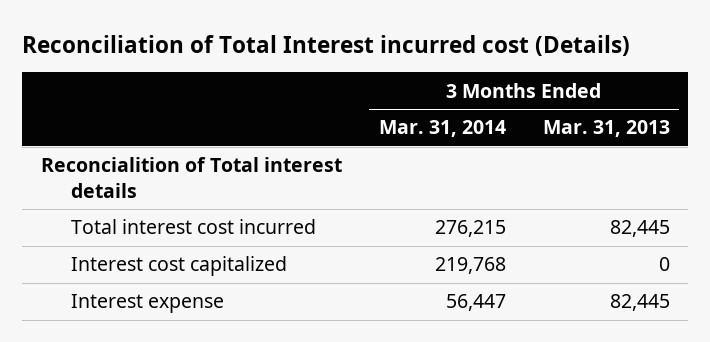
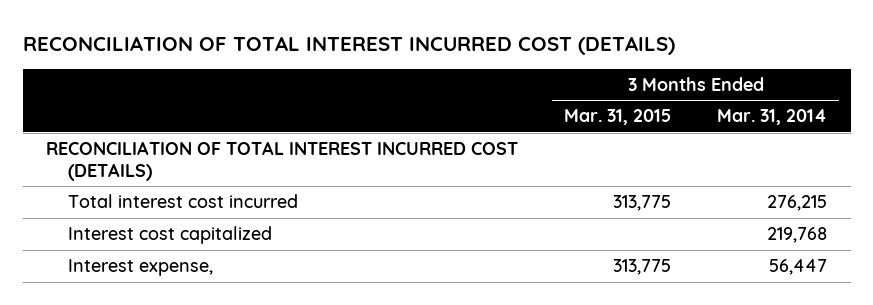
- Reconciliation of Total Interest incurred cost (Details)
+ RECONCILIATION OF TOTAL INTEREST INCURRED COST (DETAILS)
- | 3 Months Ended Mar. 31, 2014 | 3 Months Ended Mar. 31, 2013
+ | 3 Months Ended Mar. 31, 2015 | 3 Months Ended Mar. 31, 2014
- Reconcialition of Total interest details
+ RECONCILIATION OF TOTAL INTEREST INCURRED COST (DETAILS)
- Interest expense | 56,447 | 82,445
+ Interest expense, | 313,775 | 56,447

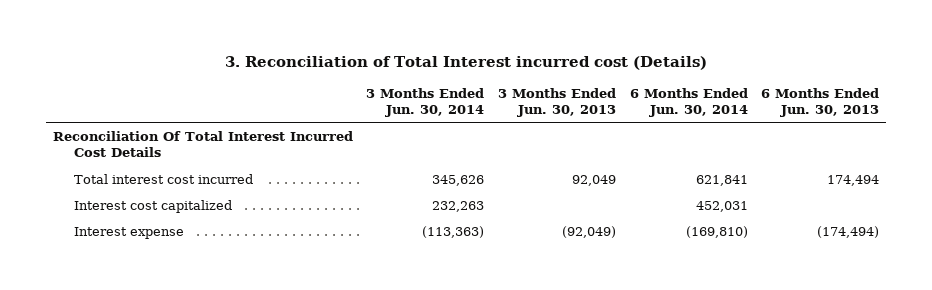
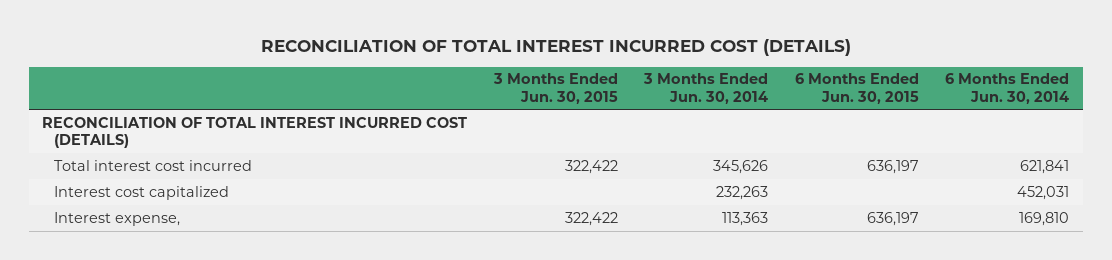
- 3. Reconciliation of Total Interest incurred cost (Details)
+ RECONCILIATION OF TOTAL INTEREST INCURRED COST (DETAILS)
- | 3 Months Ended Jun. 30, 2014 | 3 Months Ended Jun. 30, 2013 | 6 Months Ended Jun. 30, 2014 | 6 Months Ended Jun. 30, 2013
+ | 3 Months Ended Jun. 30, 2015 | 3 Months Ended Jun. 30, 2014 | 6 Months Ended Jun. 30, 2015 | 6 Months Ended Jun. 30, 2014
- Reconciliation Of Total Interest Incurred Cost Details
+ RECONCILIATION OF TOTAL INTEREST INCURRED COST (DETAILS)
- Interest expense | (113,363) | (92,049) | (169,810) | (174,494)
+ Interest expense, | 322,422 | 113,363 | 636,197 | 169,810

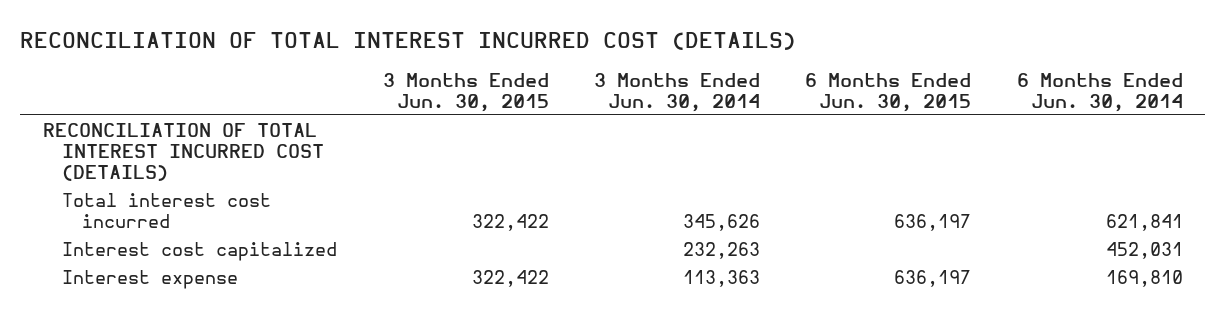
- Interest expense, | 322,422 | 113,363 | 636,197 | 169,810
+ Interest expense | 322,422 | 113,363 | 636,197 | 169,810

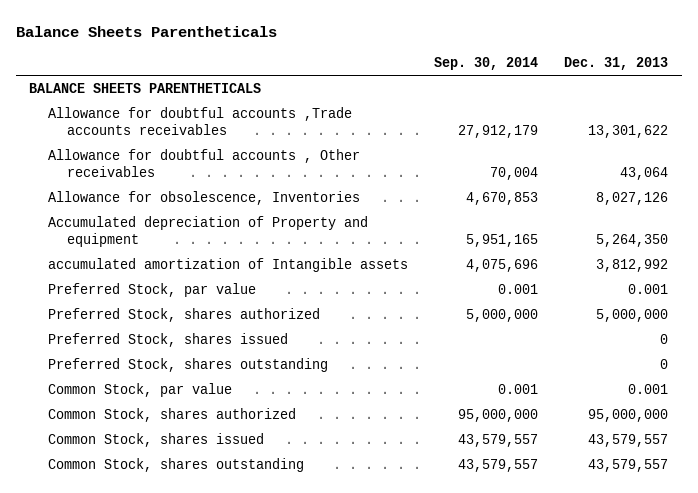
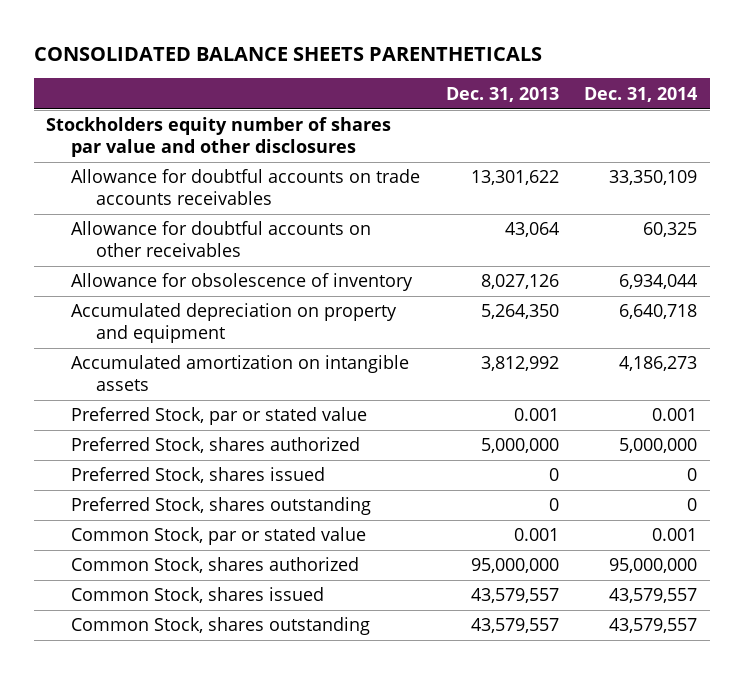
- Balance Sheets Parentheticals
+ CONSOLIDATED BALANCE SHEETS PARENTHETICALS
- | Sep. 30, 2014 | Dec. 31, 2013
+ | Dec. 31, 2013 | Dec. 31, 2014
- BALANCE SHEETS PARENTHETICALS
- Allowance for doubtful accounts ,Trade accounts receivables | 27,912,179 | 13,301,622
- Allowance for doubtful accounts , Other receivables | 70,004 | 43,064
- Allowance for obsolescence, Inventories | 4,670,853 | 8,027,126
- Accumulated depreciation of Property and equipment | 5,951,165 | 5,264,350
- accumulated amortization of Intangible assets | 4,075,696 | 3,812,992
- Preferred Stock, par value | 0.001 | 0.001
+ Stockholders equity number of shares par value and other disclosures
+ Allowance for doubtful accounts on trade accounts receivables | 13,301,622 | 33,350,109
+ Allowance for doubtful accounts on other receivables | 43,064 | 60,325
+ Allowance for obsolescence of inventory | 8,027,126 | 6,934,044
+ Accumulated depreciation on property and equipment | 5,264,350 | 6,640,718
+ Accumulated amortization on intangible assets | 3,812,992 | 4,186,273
+ Preferred Stock, par or stated value | 0.001 | 0.001
- Common Stock, par value | 0.001 | 0.001
+ Common Stock, par or stated value | 0.001 | 0.001

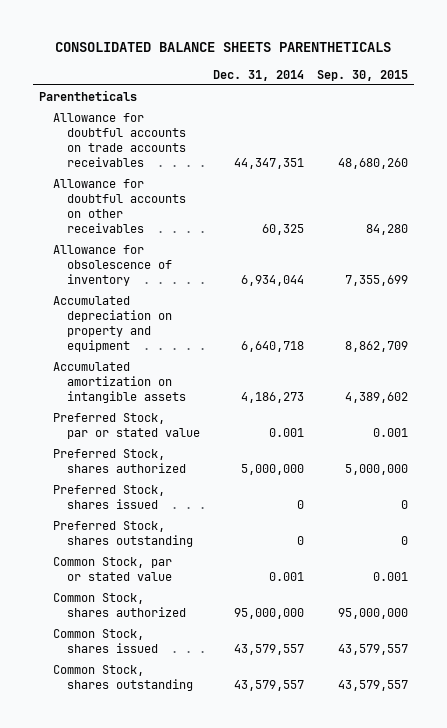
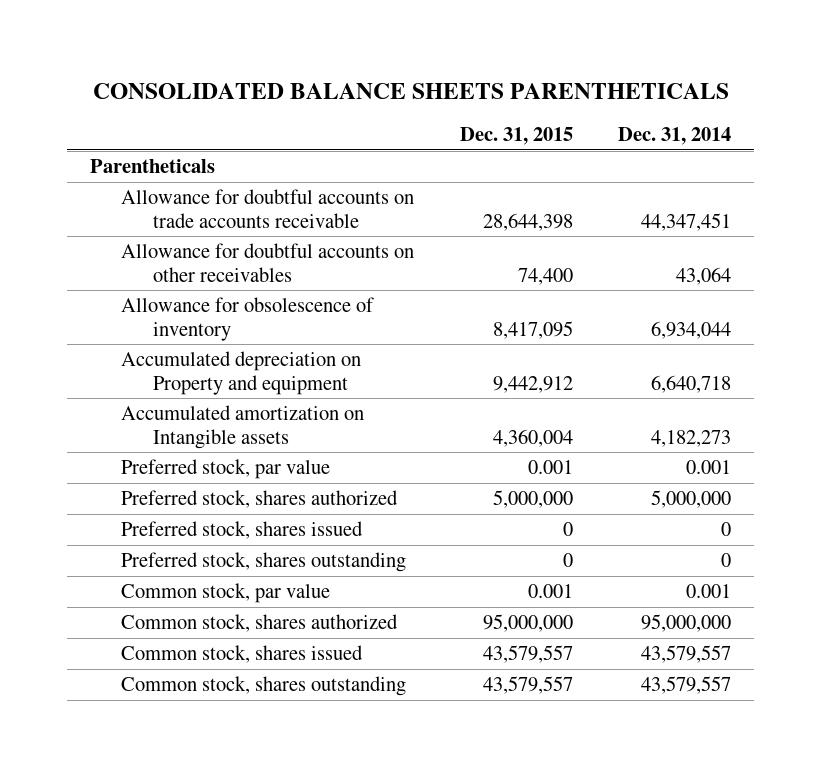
- | Dec. 31, 2014 | Sep. 30, 2015
+ | Dec. 31, 2015 | Dec. 31, 2014
- Allowance for doubtful accounts on trade accounts receivables | 44,347,351 | 48,680,260
- Allowance for doubtful accounts on other receivables | 60,325 | 84,280
+ Allowance for doubtful accounts on trade accounts receivable | 28,644,398 | 44,347,451
+ Allowance for doubtful accounts on other receivables | 74,400 | 43,064
- Accumulated depreciation on property and equipment | 6,640,718 | 8,862,709
- Accumulated amortization on intangible assets | 4,186,273 | 4,389,602
- Preferred Stock, par or stated value | 0.001 | 0.001
- Preferred Stock, shares authorized | 5,000,000 | 5,000,000
- Preferred Stock, shares issued | 0 | 0
- Preferred Stock, shares outstanding | 0 | 0
- Common Stock, par or stated value | 0.001 | 0.001
- Common Stock, shares authorized | 95,000,000 | 95,000,000
- Common Stock, shares issued | 43,579,557 | 43,579,557
- Common Stock, shares outstanding | 43,579,557 | 43,579,557
+ Accumulated depreciation on Property and equipment | 9,442,912 | 6,640,718
+ Accumulated amortization on Intangible assets | 4,360,004 | 4,182,273
+ Preferred stock, par value | 0.001 | 0.001
+ Preferred stock, shares authorized | 5,000,000 | 5,000,000
+ Preferred stock, shares issued | 0 | 0
+ Preferred stock, shares outstanding | 0 | 0
+ Common stock, par value | 0.001 | 0.001
+ Common stock, shares authorized | 95,000,000 | 95,000,000
+ Common stock, shares issued | 43,579,557 | 43,579,557
+ Common stock, shares outstanding | 43,579,557 | 43,579,557

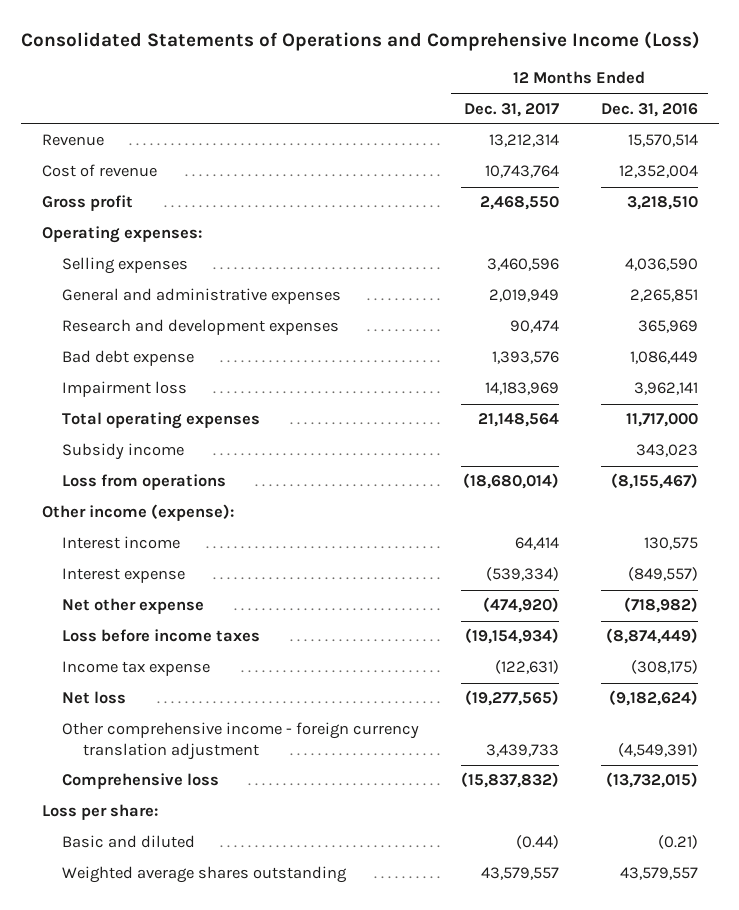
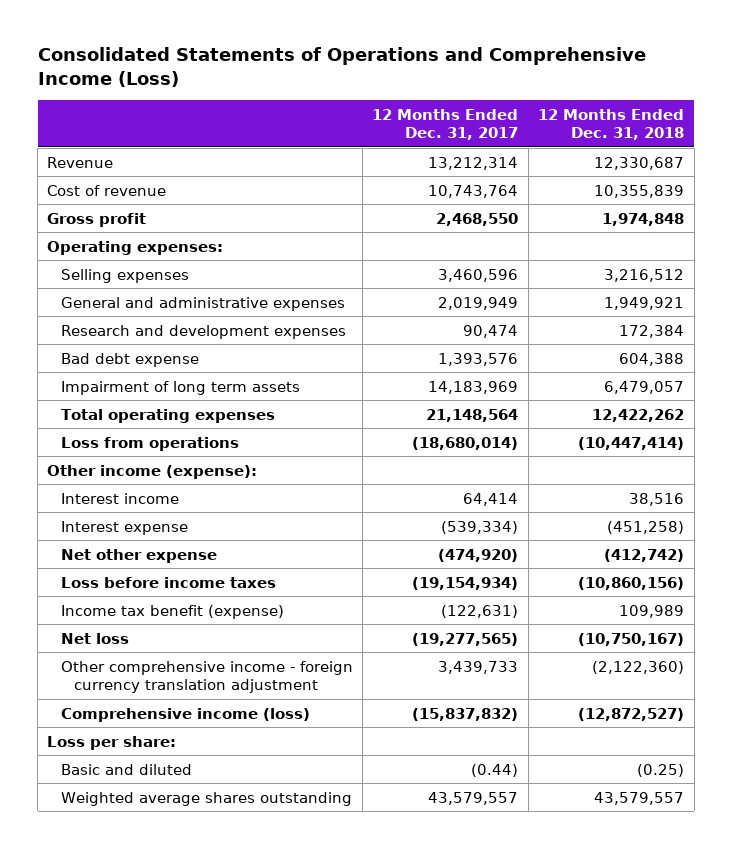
- | 12 Months Ended Dec. 31, 2017 | 12 Months Ended Dec. 31, 2016
+ | 12 Months Ended Dec. 31, 2017 | 12 Months Ended Dec. 31, 2018
- Impairment loss | 14,183,969 | 3,962,141
+ Impairment of long term assets | 14,183,969 | 6,479,057
- Subsidy income | | 343,023
- Income tax expense | (122,631) | (308,175)
+ Income tax benefit (expense) | (122,631) | 109,989
- Comprehensive loss | (15,837,832) | (13,732,015)
+ Comprehensive income (loss) | (15,837,832) | (12,872,527)

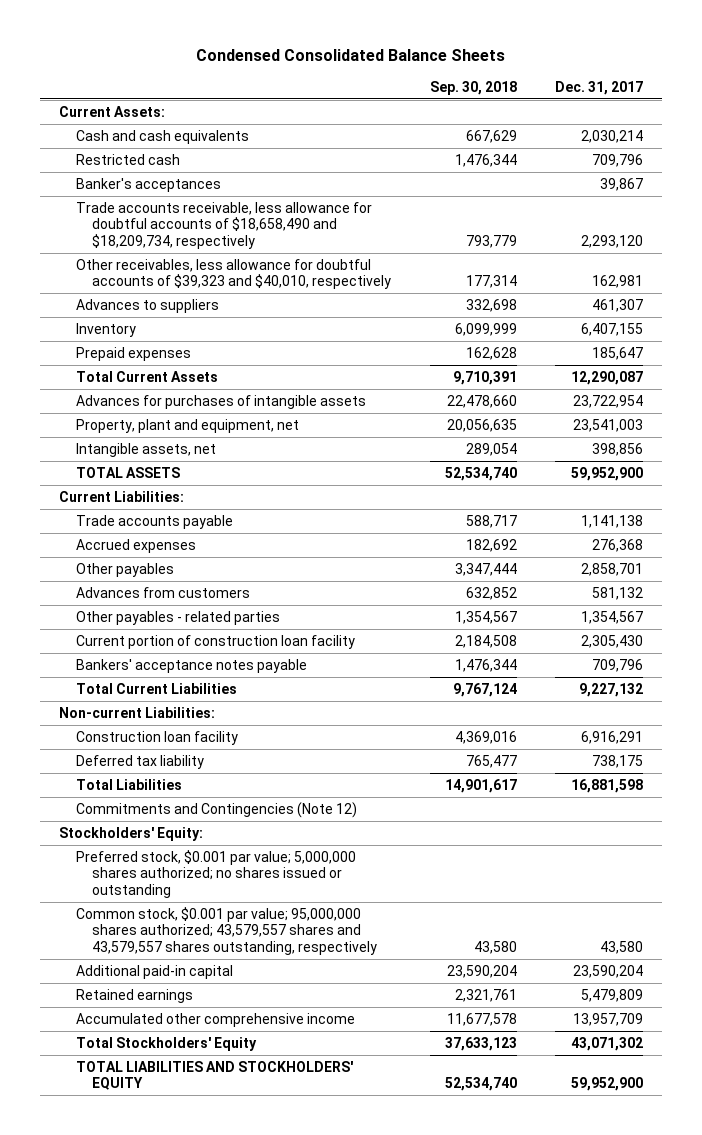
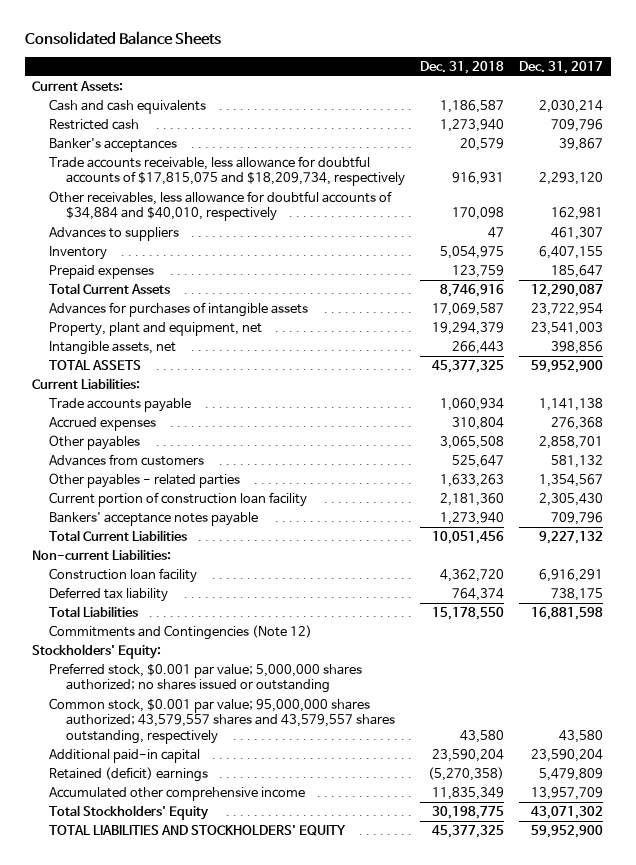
- Condensed Consolidated Balance Sheets
+ Consolidated Balance Sheets
- | Sep. 30, 2018 | Dec. 31, 2017
+ | Dec. 31, 2018 | Dec. 31, 2017
- Trade accounts receivable, less allowance for doubtful accounts of $18,658,490 and $18,209,734, respectively | 793,779 | 2,293,120
- Other receivables, less allowance for doubtful accounts of $39,323 and $40,010, respectively | 177,314 | 162,981
+ Trade accounts receivable, less allowance for doubtful accounts of $17,815,075 and $18,209,734, respectively | 916,931 | 2,293,120
+ Other receivables, less allowance for doubtful accounts of $34,884 and $40,010, respectively | 170,098 | 162,981
- Retained earnings | 2,321,761 | 5,479,809
+ Retained (deficit) earnings | (5,270,358) | 5,479,809

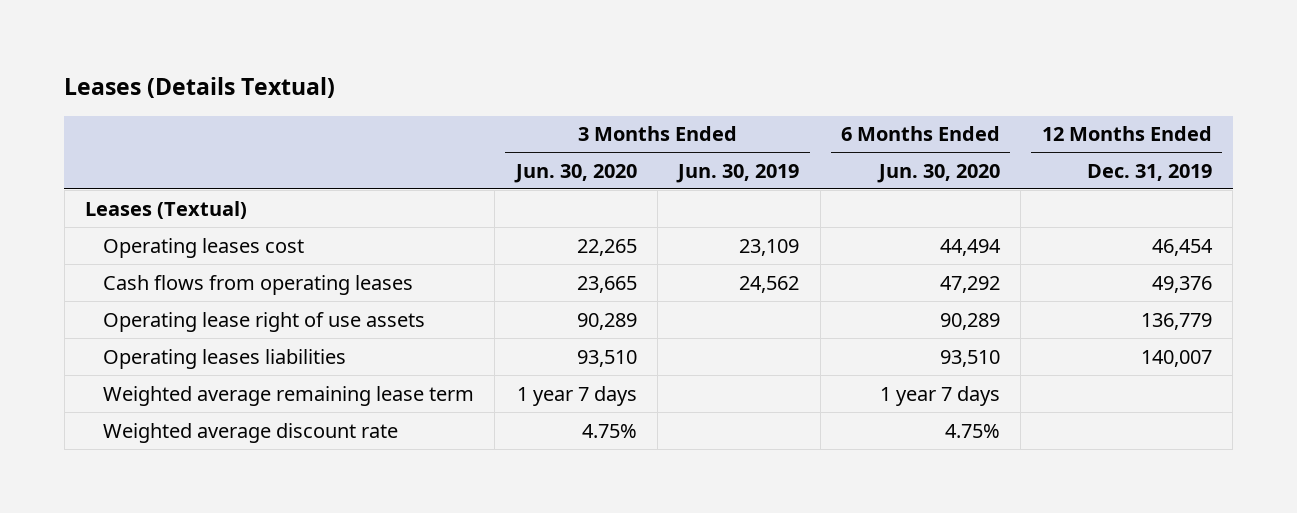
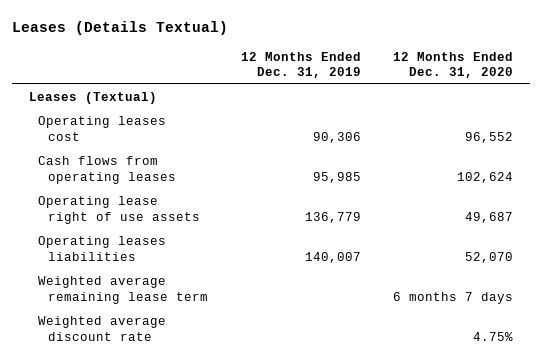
- | 3 Months Ended Jun. 30, 2020 | 3 Months Ended Jun. 30, 2019 | 6 Months Ended Jun. 30, 2020 | 12 Months Ended Dec. 31, 2019
+ | 12 Months Ended Dec. 31, 2019 | 12 Months Ended Dec. 31, 2020
- Operating leases cost | 22,265 | 23,109 | 44,494 | 46,454
- Cash flows from operating leases | 23,665 | 24,562 | 47,292 | 49,376
+ Operating leases cost | 90,306 | 96,552
+ Cash flows from operating leases | 95,985 | 102,624

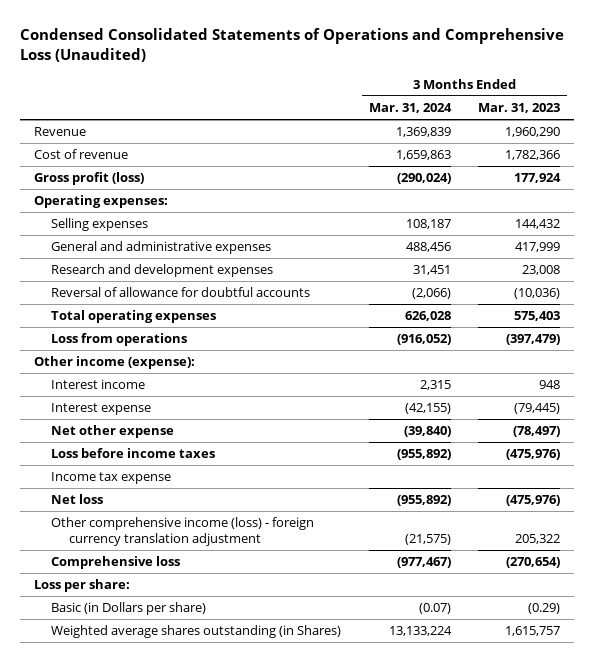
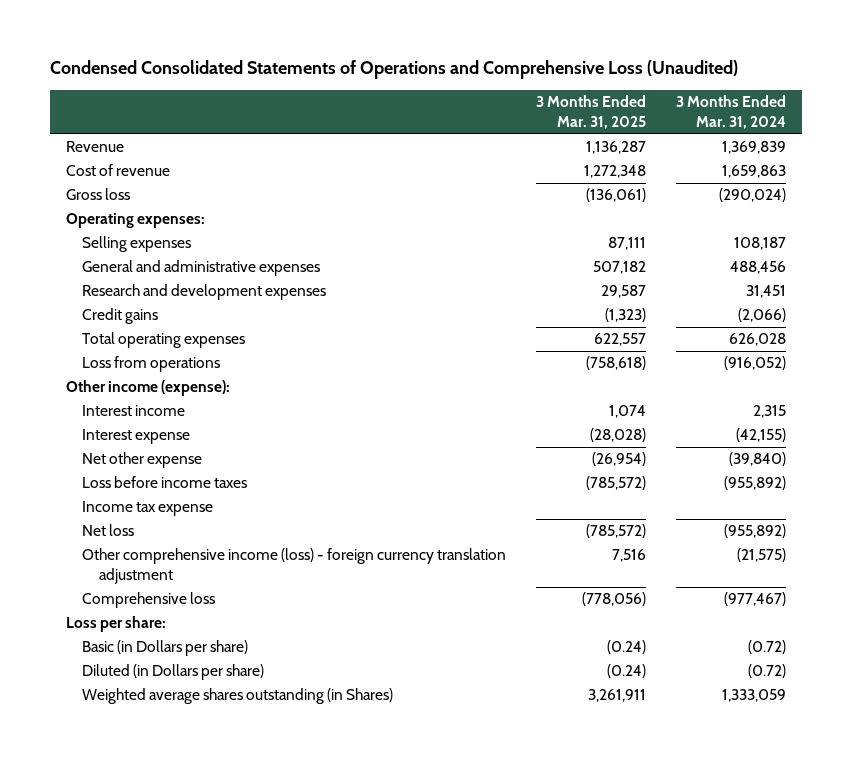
- | 3 Months Ended Mar. 31, 2024 | 3 Months Ended Mar. 31, 2023
+ | 3 Months Ended Mar. 31, 2025 | 3 Months Ended Mar. 31, 2024
- Gross profit (loss) | (290,024) | 177,924
+ Gross loss | (136,061) | (290,024)
- Reversal of allowance for doubtful accounts | (2,066) | (10,036)
+ Credit gains | (1,323) | (2,066)
- Basic (in Dollars per share) | (0.07) | (0.29)
- Weighted average shares outstanding (in Shares) | 13,133,224 | 1,615,757
+ Basic (in Dollars per share) | (0.24) | (0.72)
+ Diluted (in Dollars per share) | (0.24) | (0.72)
+ Weighted average shares outstanding (in Shares) | 3,261,911 | 1,333,059

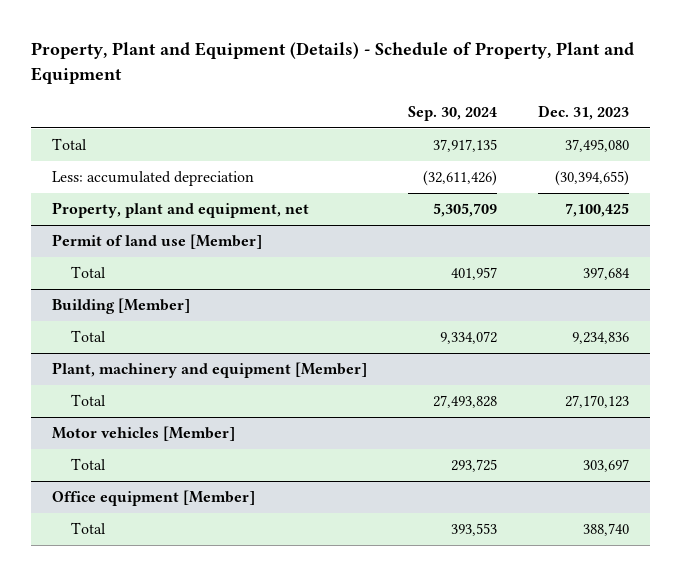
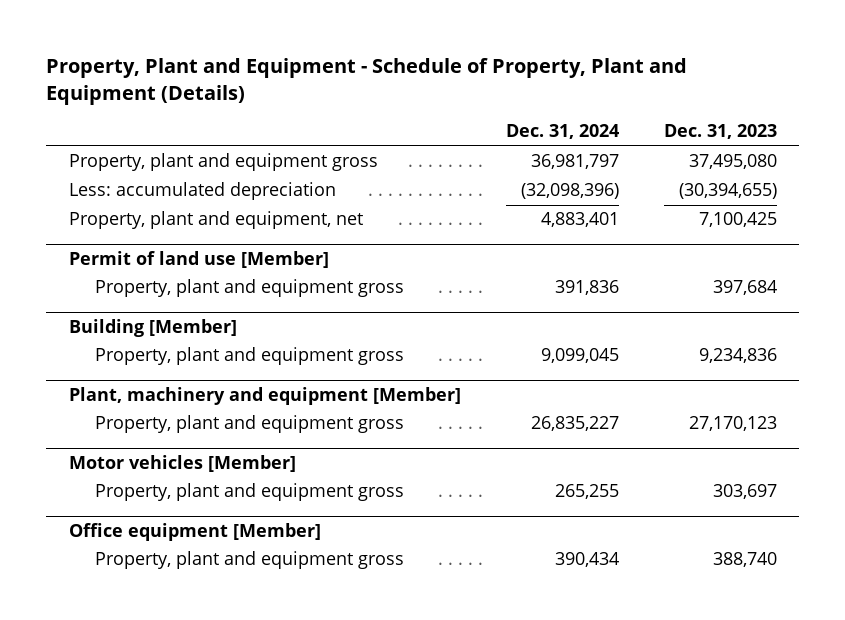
- Property, Plant and Equipment (Details) - Schedule of Property, Plant and Equipment
+ Property, Plant and Equipment - Schedule of Property, Plant and Equipment (Details)
- | Sep. 30, 2024 | Dec. 31, 2023
+ | Dec. 31, 2024 | Dec. 31, 2023
- Total | 37,917,135 | 37,495,080
+ Property, plant and equipment gross | 36,981,797 | 37,495,080
@ Permit of land use [Member]
- Total | 401,957 | 397,684
+ Property, plant and equipment gross | 391,836 | 397,684
@ Building [Member]
- Total | 9,334,072 | 9,234,836
+ Property, plant and equipment gross | 9,099,045 | 9,234,836
@ Plant, machinery and equipment [Member]
- Total | 27,493,828 | 27,170,123
+ Property, plant and equipment gross | 26,835,227 | 27,170,123
@ Motor vehicles [Member]
- Total | 293,725 | 303,697
+ Property, plant and equipment gross | 265,255 | 303,697
@ Office equipment [Member]
- Total | 393,553 | 388,740
+ Property, plant and equipment gross | 390,434 | 388,740

